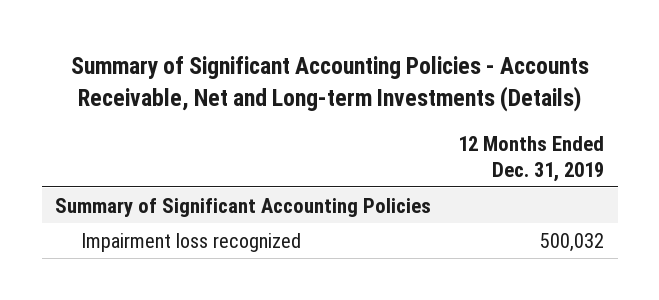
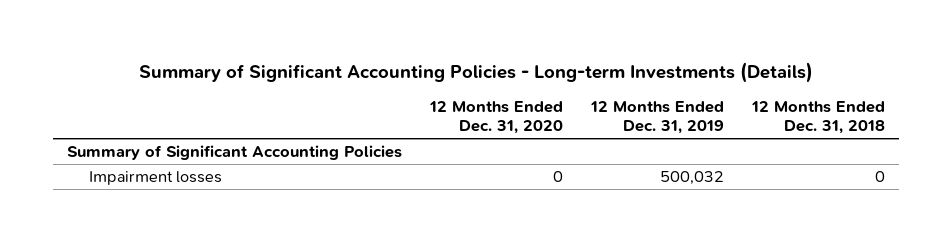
- Summary of Significant Accounting Policies - Accounts Receivable, Net and Long-term Investments (Details)
+ Summary of Significant Accounting Policies - Long-term Investments (Details)
- | 12 Months Ended Dec. 31, 2019
+ | 12 Months Ended Dec. 31, 2020 | 12 Months Ended Dec. 31, 2019 | 12 Months Ended Dec. 31, 2018
- Impairment loss recognized | 500,032
+ Impairment losses | 0 | 500,032 | 0

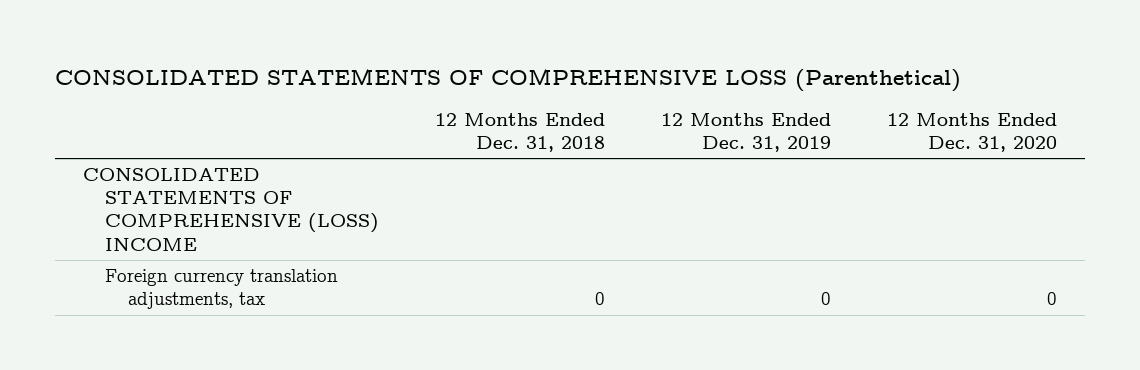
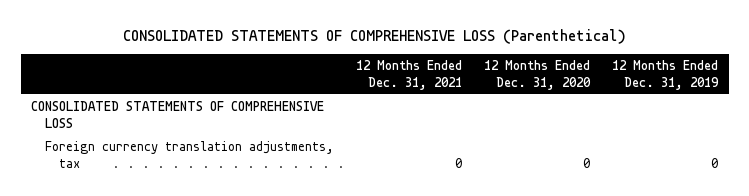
- | 12 Months Ended Dec. 31, 2018 | 12 Months Ended Dec. 31, 2019 | 12 Months Ended Dec. 31, 2020
+ | 12 Months Ended Dec. 31, 2021 | 12 Months Ended Dec. 31, 2020 | 12 Months Ended Dec. 31, 2019
- CONSOLIDATED STATEMENTS OF COMPREHENSIVE (LOSS) INCOME
+ CONSOLIDATED STATEMENTS OF COMPREHENSIVE LOSS

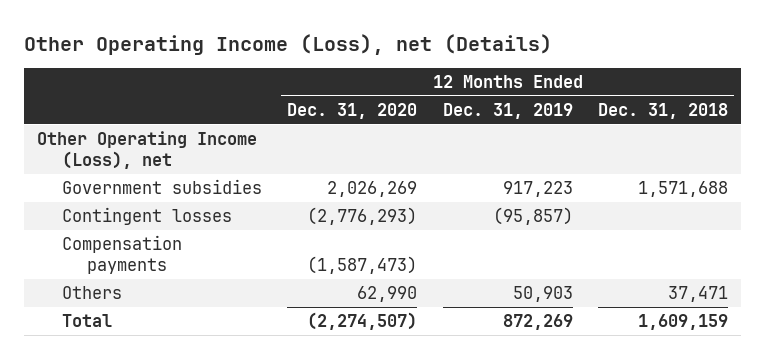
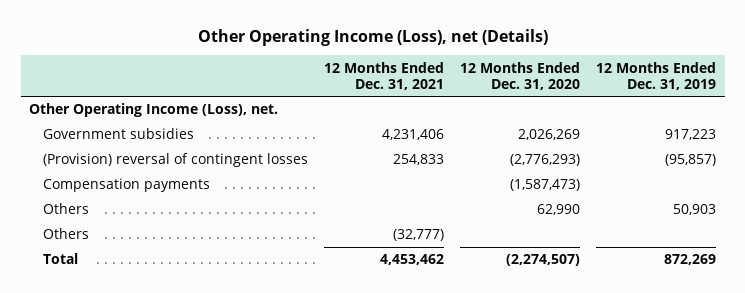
- | 12 Months Ended Dec. 31, 2020 | 12 Months Ended Dec. 31, 2019 | 12 Months Ended Dec. 31, 2018
+ | 12 Months Ended Dec. 31, 2021 | 12 Months Ended Dec. 31, 2020 | 12 Months Ended Dec. 31, 2019
- Other Operating Income (Loss), net
+ Other Operating Income (Loss), net.
- Contingent losses | (2,776,293) | (95,857) |
+ (Provision) reversal of contingent losses | 254,833 | (2,776,293) | (95,857)
+ Others | (32,777) | |

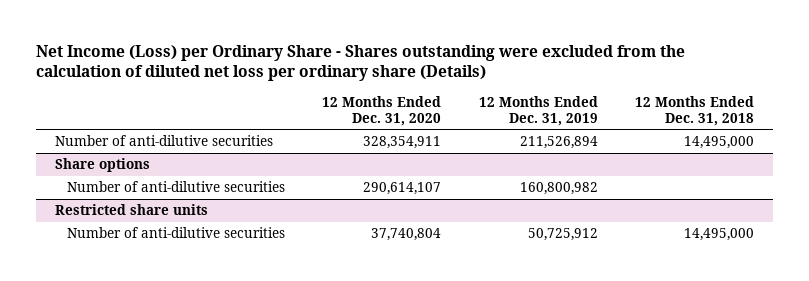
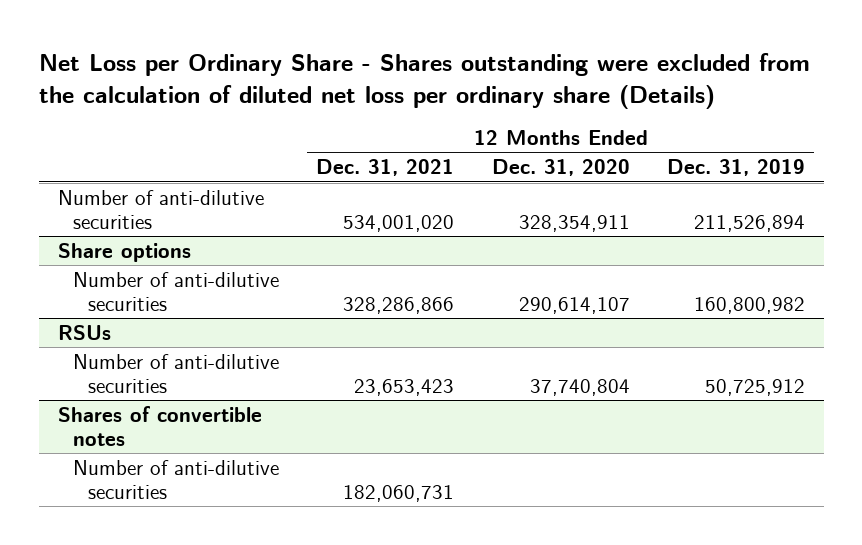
- Net Income (Loss) per Ordinary Share - Shares outstanding were excluded from the calculation of diluted net loss per ordinary share (Details)
+ Net Loss per Ordinary Share - Shares outstanding were excluded from the calculation of diluted net loss per ordinary share (Details)
- | 12 Months Ended Dec. 31, 2020 | 12 Months Ended Dec. 31, 2019 | 12 Months Ended Dec. 31, 2018
+ | 12 Months Ended Dec. 31, 2021 | 12 Months Ended Dec. 31, 2020 | 12 Months Ended Dec. 31, 2019
- Restricted share units
+ RSUs
+ Shares of convertible notes
+ Number of anti-dilutive securities | 182,060,731 | |

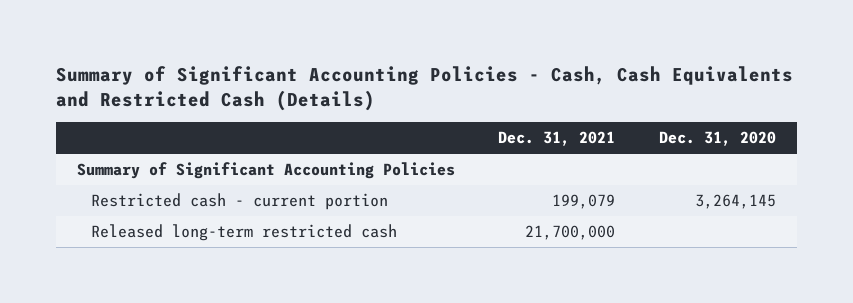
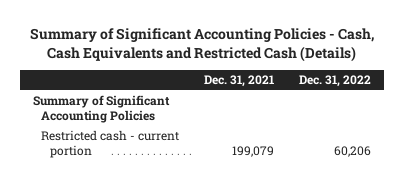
- | Dec. 31, 2021 | Dec. 31, 2020
+ | Dec. 31, 2021 | Dec. 31, 2022
- Released long-term restricted cash | 21,700,000 |

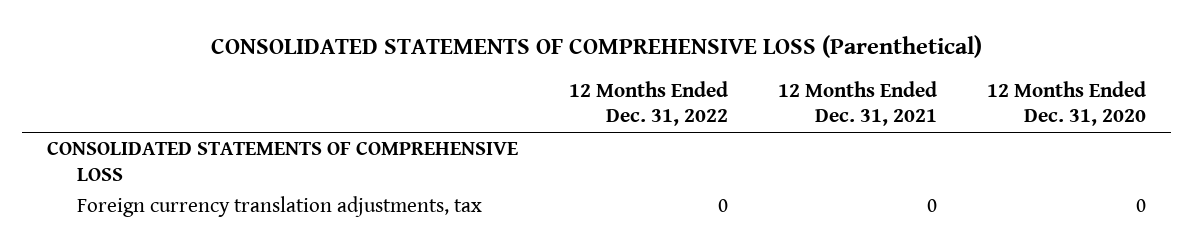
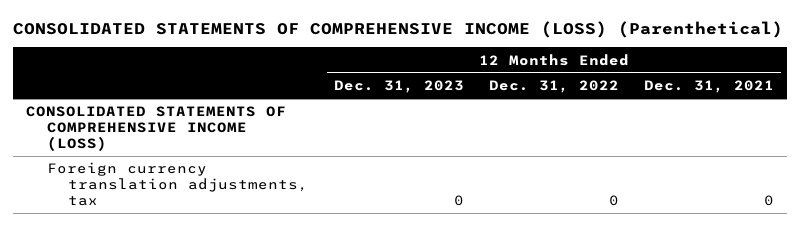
- CONSOLIDATED STATEMENTS OF COMPREHENSIVE LOSS (Parenthetical)
+ CONSOLIDATED STATEMENTS OF COMPREHENSIVE INCOME (LOSS) (Parenthetical)
- | 12 Months Ended Dec. 31, 2022 | 12 Months Ended Dec. 31, 2021 | 12 Months Ended Dec. 31, 2020
+ | 12 Months Ended Dec. 31, 2023 | 12 Months Ended Dec. 31, 2022 | 12 Months Ended Dec. 31, 2021
- CONSOLIDATED STATEMENTS OF COMPREHENSIVE LOSS
+ CONSOLIDATED STATEMENTS OF COMPREHENSIVE INCOME (LOSS)

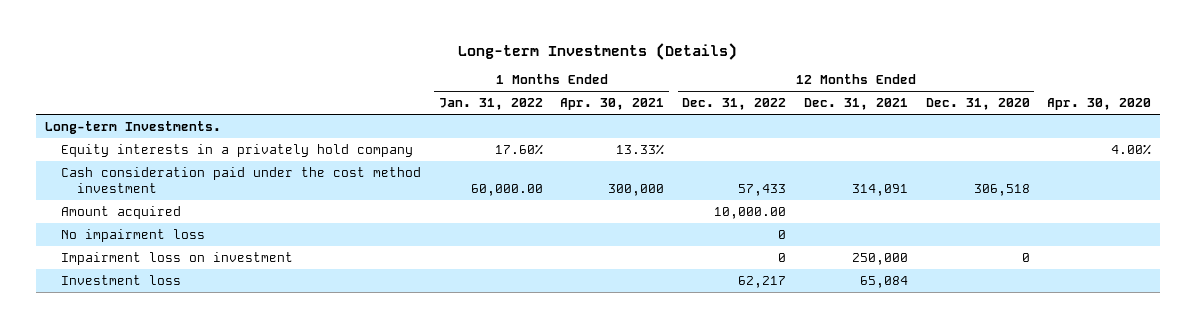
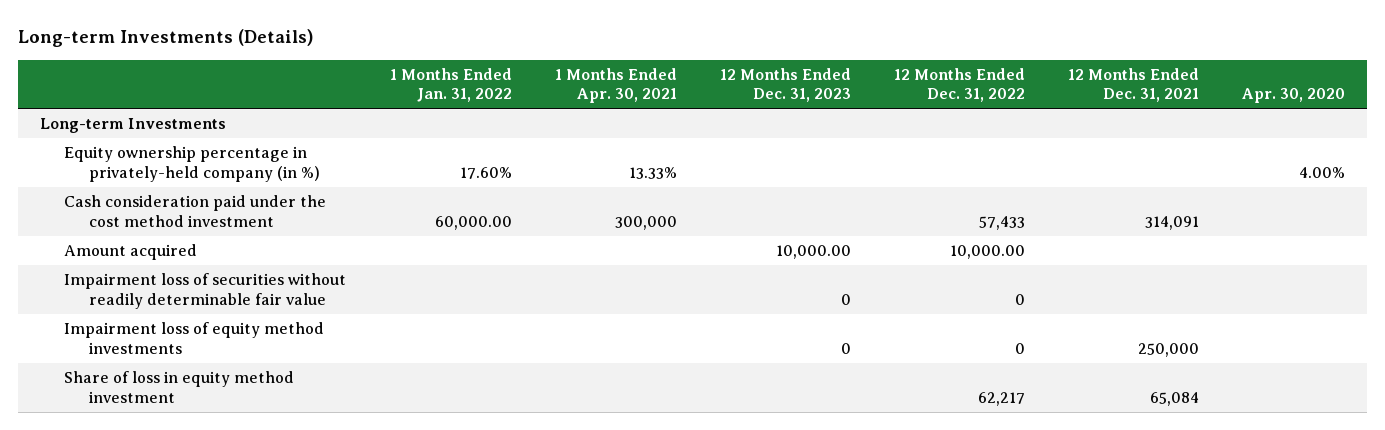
- | 1 Months Ended Jan. 31, 2022 | 1 Months Ended Apr. 30, 2021 | 12 Months Ended Dec. 31, 2022 | 12 Months Ended Dec. 31, 2021 | 12 Months Ended Dec. 31, 2020 | Apr. 30, 2020
+ | 1 Months Ended Jan. 31, 2022 | 1 Months Ended Apr. 30, 2021 | 12 Months Ended Dec. 31, 2023 | 12 Months Ended Dec. 31, 2022 | 12 Months Ended Dec. 31, 2021 | Apr. 30, 2020
- Long-term Investments.
- Equity interests in a privately hold company | 17.60% | 13.33% | | | | 4.00%
+ Long-term Investments
+ Equity ownership percentage in privately-held company (in %) | 17.60% | 13.33% | | | | 4.00%
- No impairment loss | | | 0 | | |
- Impairment loss on investment | | | 0 | 250,000 | 0 |
- Investment loss | | | 62,217 | 65,084 | |
+ Impairment loss of securities without readily determinable fair value | | | 0 | 0 | |
+ Impairment loss of equity method investments | | | 0 | 0 | 250,000 |
+ Share of loss in equity method investment | | | | 62,217 | 65,084 |

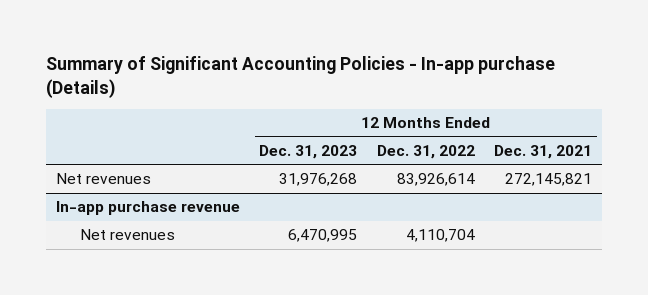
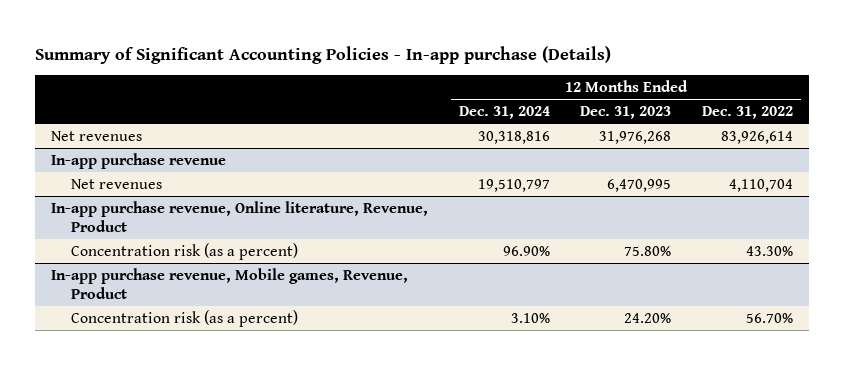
- | 12 Months Ended Dec. 31, 2023 | 12 Months Ended Dec. 31, 2022 | 12 Months Ended Dec. 31, 2021
+ | 12 Months Ended Dec. 31, 2024 | 12 Months Ended Dec. 31, 2023 | 12 Months Ended Dec. 31, 2022
+ In-app purchase revenue, Online literature, Revenue, Product
+ Concentration risk (as a percent) | 96.90% | 75.80% | 43.30%
+ In-app purchase revenue, Mobile games, Revenue, Product
+ Concentration risk (as a percent) | 3.10% | 24.20% | 56.70%

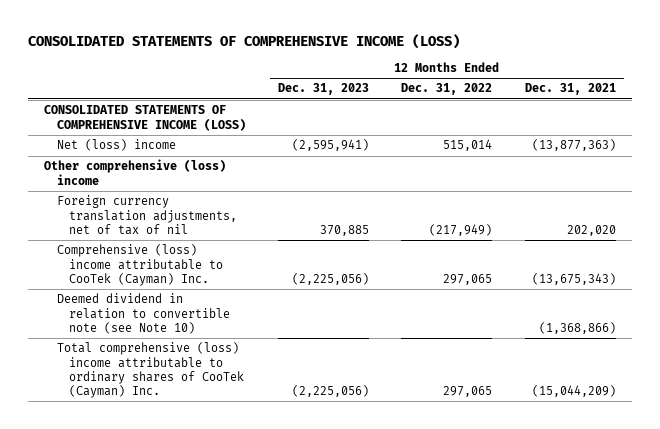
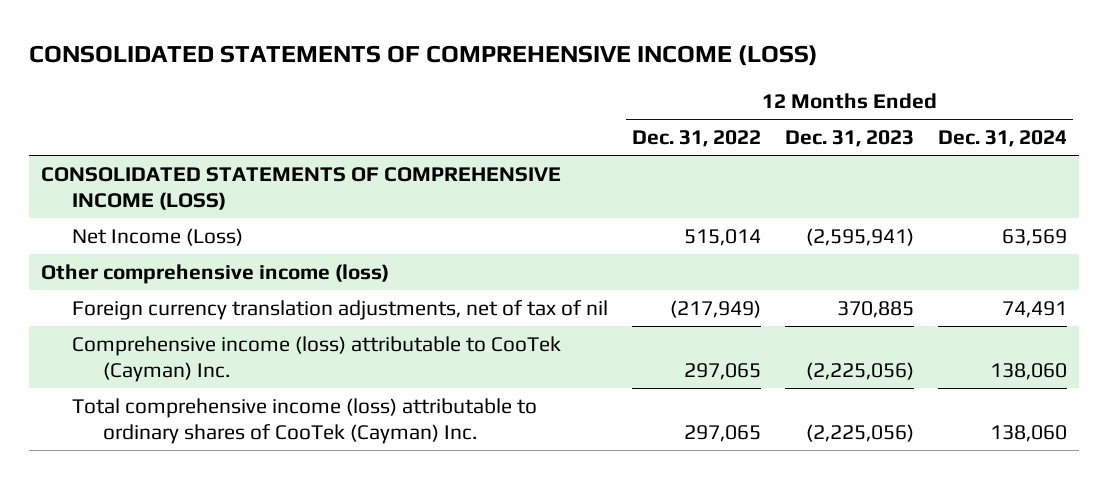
- | 12 Months Ended Dec. 31, 2023 | 12 Months Ended Dec. 31, 2022 | 12 Months Ended Dec. 31, 2021
+ | 12 Months Ended Dec. 31, 2022 | 12 Months Ended Dec. 31, 2023 | 12 Months Ended Dec. 31, 2024
- Net (loss) income | (2,595,941) | 515,014 | (13,877,363)
- Other comprehensive (loss) income
+ Net Income (Loss) | 515,014 | (2,595,941) | 63,569
+ Other comprehensive income (loss)
- Comprehensive (loss) income attributable to CooTek (Cayman) Inc. | (2,225,056) | 297,065 | (13,675,343)
- Deemed dividend in relation to convertible note (see Note 10) | | | (1,368,866)
- Total comprehensive (loss) income attributable to ordinary shares of CooTek (Cayman) Inc. | (2,225,056) | 297,065 | (15,044,209)
+ Comprehensive income (loss) attributable to CooTek (Cayman) Inc. | 297,065 | (2,225,056) | 138,060
+ Total comprehensive income (loss) attributable to ordinary shares of CooTek (Cayman) Inc. | 297,065 | (2,225,056) | 138,060

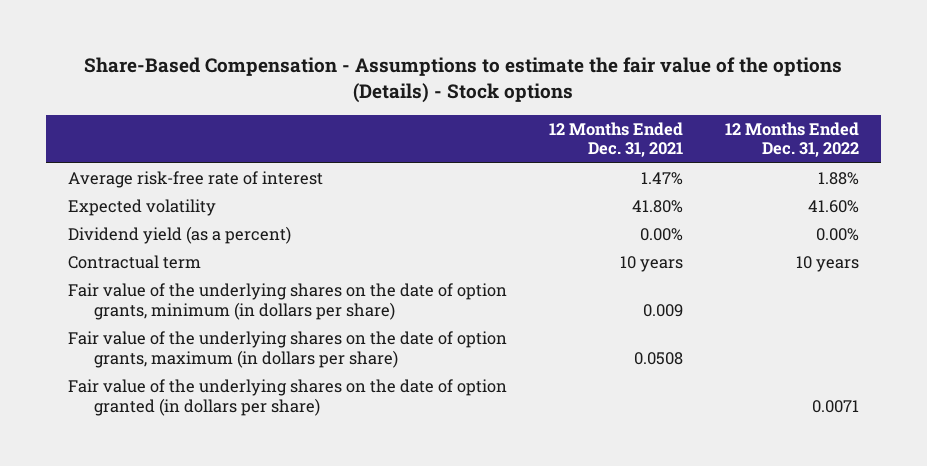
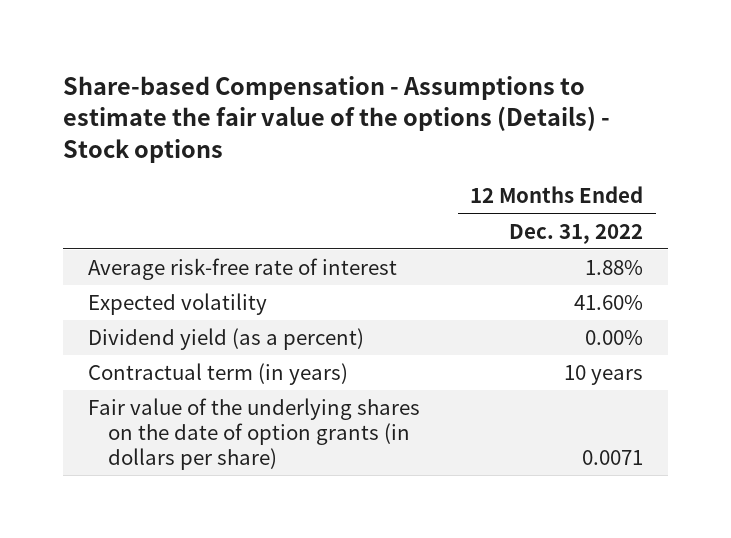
- Share-Based Compensation - Assumptions to estimate the fair value of the options (Details) - Stock options
+ Share-based Compensation - Assumptions to estimate the fair value of the options (Details) - Stock options
- | 12 Months Ended Dec. 31, 2021 | 12 Months Ended Dec. 31, 2022
+ | 12 Months Ended Dec. 31, 2022
- Contractual term | 10 years | 10 years
- Fair value of the underlying shares on the date of option grants, minimum (in dollars per share) | 0.009 |
- Fair value of the underlying shares on the date of option grants, maximum (in dollars per share) | 0.0508 |
- Fair value of the underlying shares on the date of option granted (in dollars per share) | | 0.0071
+ Contractual term (in years) | 10 years
+ Fair value of the underlying shares on the date of option grants (in dollars per share) | 0.0071

